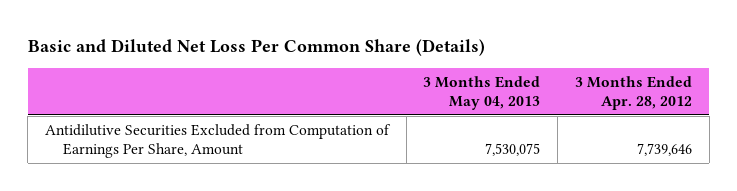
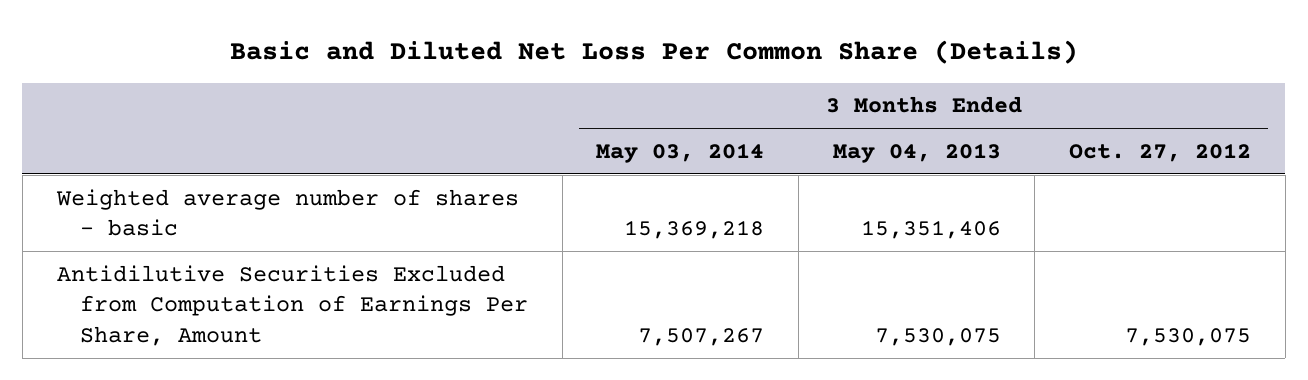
- | 3 Months Ended May 04, 2013 | 3 Months Ended Apr. 28, 2012
+ | 3 Months Ended May 03, 2014 | 3 Months Ended May 04, 2013 | 3 Months Ended Oct. 27, 2012
+ Weighted average number of shares - basic | 15,369,218 | 15,351,406 |

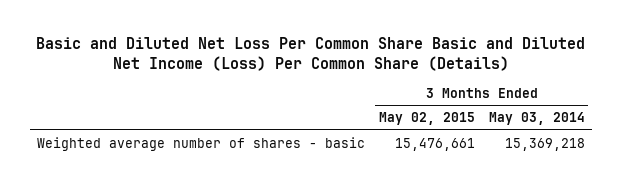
- Basic and Diluted Net Loss Per Common Share (Details)
+ Basic and Diluted Net Loss Per Common Share Basic and Diluted Net Income (Loss) Per Common Share (Details)
- | 3 Months Ended May 03, 2014 | 3 Months Ended May 04, 2013 | 3 Months Ended Oct. 27, 2012
+ | 3 Months Ended May 02, 2015 | 3 Months Ended May 03, 2014
- Antidilutive Securities Excluded from Computation of Earnings Per Share, Amount | 7,507,267 | 7,530,075 | 7,530,075

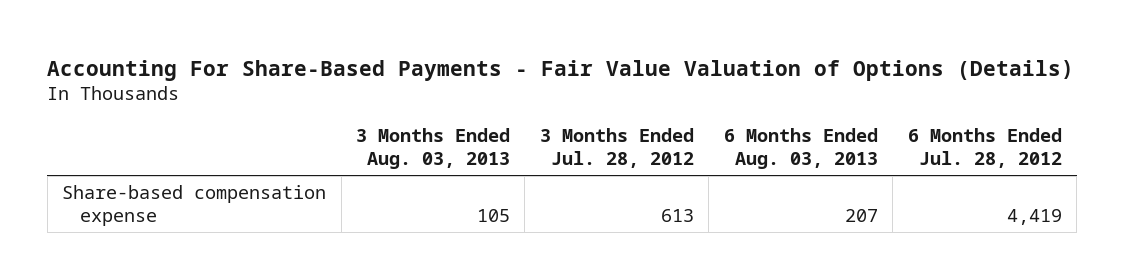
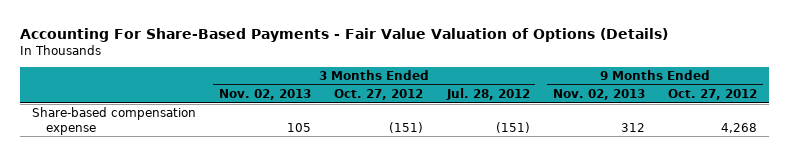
- | 3 Months Ended Aug. 03, 2013 | 3 Months Ended Jul. 28, 2012 | 6 Months Ended Aug. 03, 2013 | 6 Months Ended Jul. 28, 2012
+ | 3 Months Ended Nov. 02, 2013 | 3 Months Ended Oct. 27, 2012 | 3 Months Ended Jul. 28, 2012 | 9 Months Ended Nov. 02, 2013 | 9 Months Ended Oct. 27, 2012
- Share-based compensation expense | 105 | 613 | 207 | 4,419
+ Share-based compensation expense | 105 | (151) | (151) | 312 | 4,268

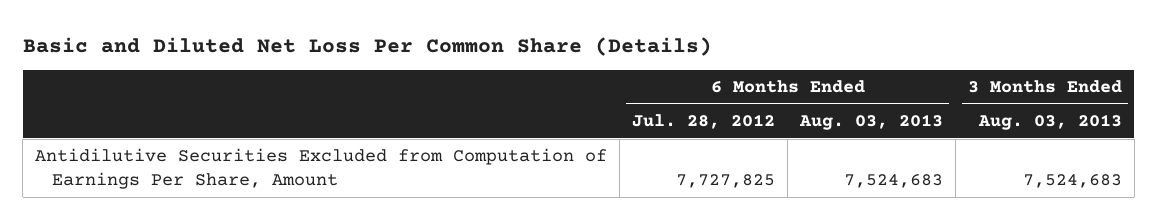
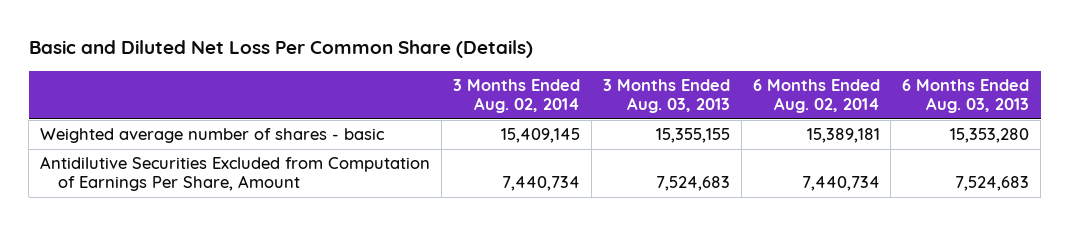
- | 6 Months Ended Jul. 28, 2012 | 6 Months Ended Aug. 03, 2013 | 3 Months Ended Aug. 03, 2013
+ | 3 Months Ended Aug. 02, 2014 | 3 Months Ended Aug. 03, 2013 | 6 Months Ended Aug. 02, 2014 | 6 Months Ended Aug. 03, 2013
+ Weighted average number of shares - basic | 15,409,145 | 15,355,155 | 15,389,181 | 15,353,280

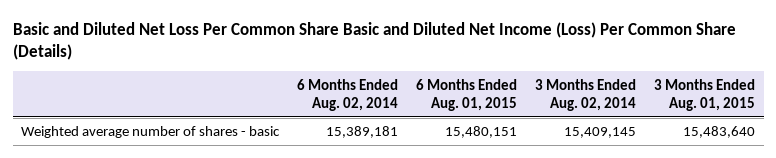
- Basic and Diluted Net Loss Per Common Share (Details)
+ Basic and Diluted Net Loss Per Common Share Basic and Diluted Net Income (Loss) Per Common Share (Details)
- | 3 Months Ended Aug. 02, 2014 | 3 Months Ended Aug. 03, 2013 | 6 Months Ended Aug. 02, 2014 | 6 Months Ended Aug. 03, 2013
+ | 6 Months Ended Aug. 02, 2014 | 6 Months Ended Aug. 01, 2015 | 3 Months Ended Aug. 02, 2014 | 3 Months Ended Aug. 01, 2015
- Antidilutive Securities Excluded from Computation of Earnings Per Share, Amount | 7,440,734 | 7,524,683 | 7,440,734 | 7,524,683

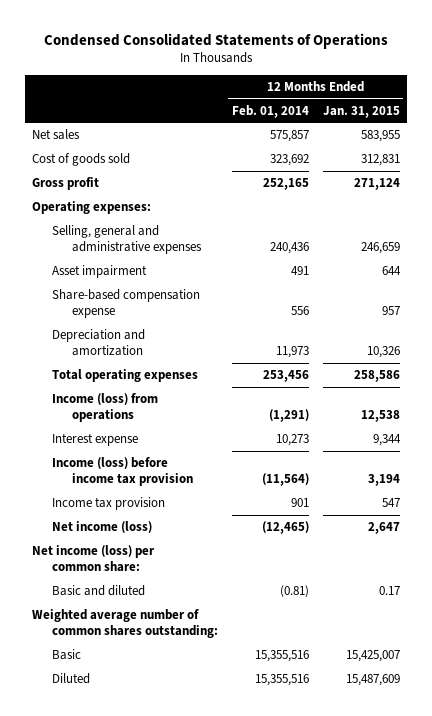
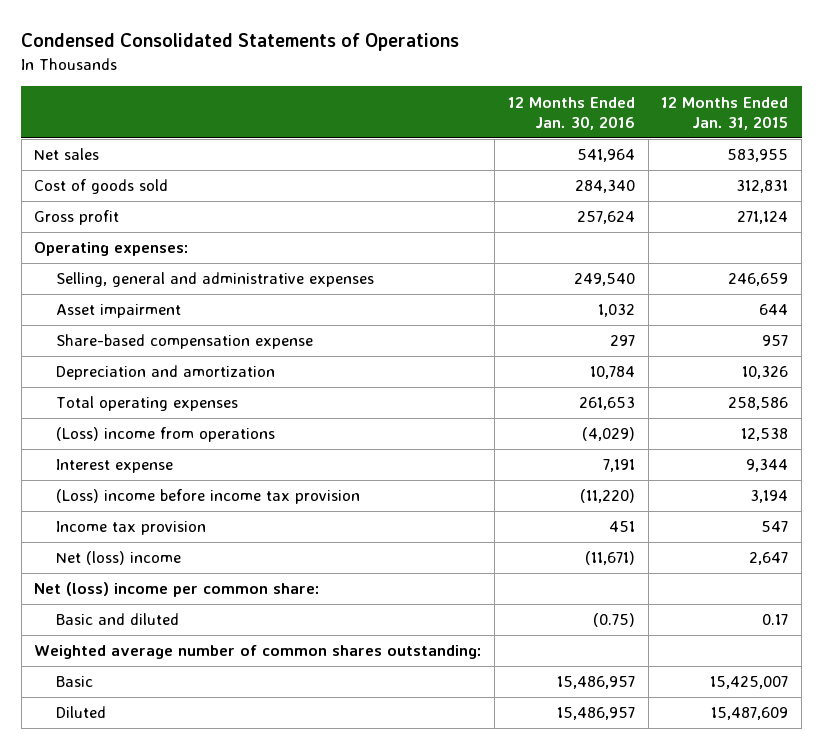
- | 12 Months Ended Feb. 01, 2014 | 12 Months Ended Jan. 31, 2015
+ | 12 Months Ended Jan. 30, 2016 | 12 Months Ended Jan. 31, 2015
- Income (loss) from operations | (1,291) | 12,538
+ (Loss) income from operations | (4,029) | 12,538
- Income (loss) before income tax provision | (11,564) | 3,194
+ (Loss) income before income tax provision | (11,220) | 3,194
- Net income (loss) | (12,465) | 2,647
- Net income (loss) per common share:
+ Net (loss) income | (11,671) | 2,647
+ Net (loss) income per common share:

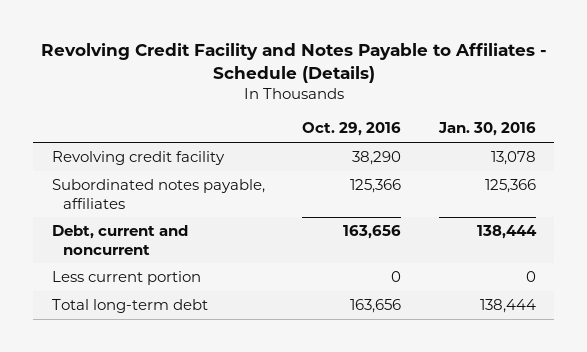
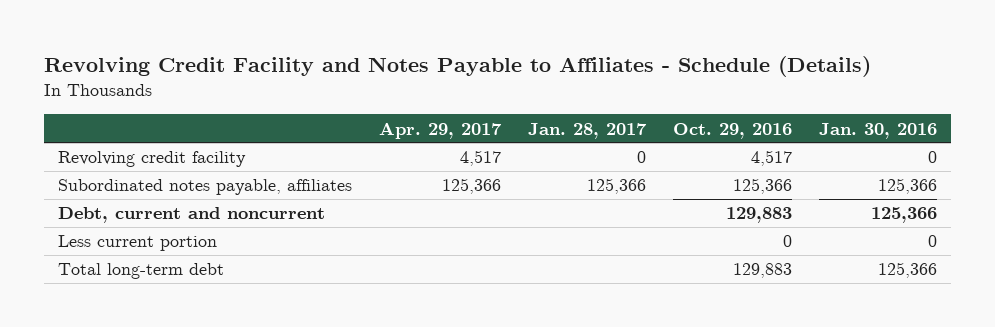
- | Oct. 29, 2016 | Jan. 30, 2016
+ | Apr. 29, 2017 | Jan. 28, 2017 | Oct. 29, 2016 | Jan. 30, 2016
- Revolving credit facility | 38,290 | 13,078
+ Revolving credit facility | 4,517 | 0 | 4,517 | 0
- Debt, current and noncurrent | 163,656 | 138,444
+ Debt, current and noncurrent | | | 129,883 | 125,366
- Total long-term debt | 163,656 | 138,444
+ Total long-term debt | | | 129,883 | 125,366

